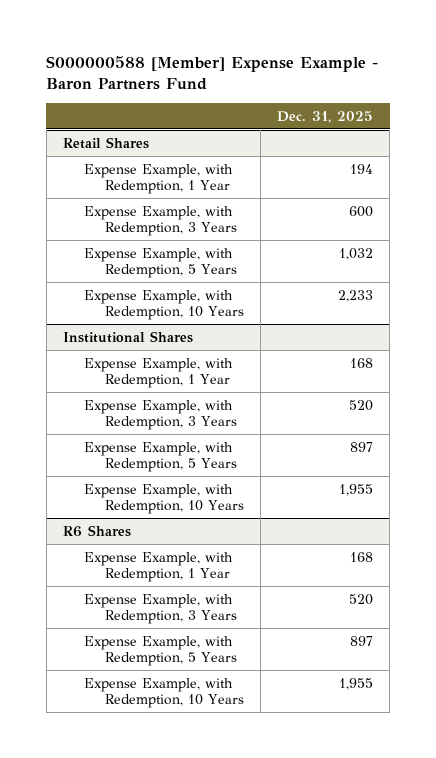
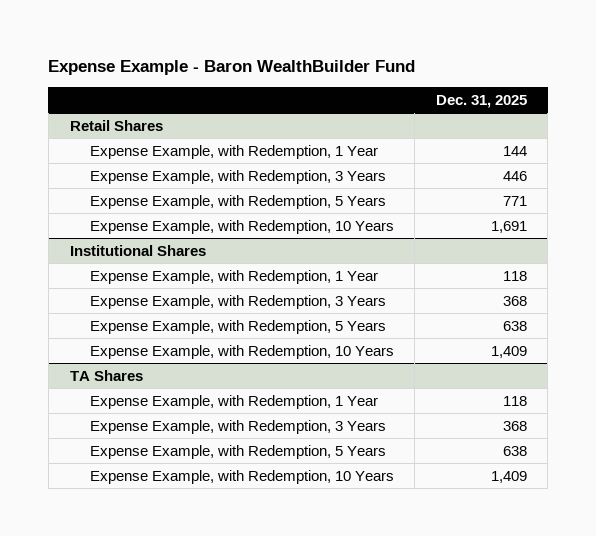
- S000000588 [Member] Expense Example - Baron Partners Fund
+ Expense Example - Baron WealthBuilder Fund
@ Retail Shares
- Expense Example, with Redemption, 1 Year | 194
- Expense Example, with Redemption, 3 Years | 600
- Expense Example, with Redemption, 5 Years | 1,032
- Expense Example, with Redemption, 10 Years | 2,233
+ Expense Example, with Redemption, 1 Year | 144
+ Expense Example, with Redemption, 3 Years | 446
+ Expense Example, with Redemption, 5 Years | 771
+ Expense Example, with Redemption, 10 Years | 1,691
@ Institutional Shares
- Expense Example, with Redemption, 1 Year | 168
- Expense Example, with Redemption, 3 Years | 520
- Expense Example, with Redemption, 5 Years | 897
- Expense Example, with Redemption, 10 Years | 1,955
- R6 Shares
- Expense Example, with Redemption, 1 Year | 168
- Expense Example, with Redemption, 3 Years | 520
- Expense Example, with Redemption, 5 Years | 897
- Expense Example, with Redemption, 10 Years | 1,955
@ Institutional Shares
+ Expense Example, with Redemption, 1 Year | 118
+ Expense Example, with Redemption, 3 Years | 368
+ Expense Example, with Redemption, 5 Years | 638
+ Expense Example, with Redemption, 10 Years | 1,409
+ TA Shares
+ Expense Example, with Redemption, 1 Year | 118
+ Expense Example, with Redemption, 3 Years | 368
+ Expense Example, with Redemption, 5 Years | 638
+ Expense Example, with Redemption, 10 Years | 1,409

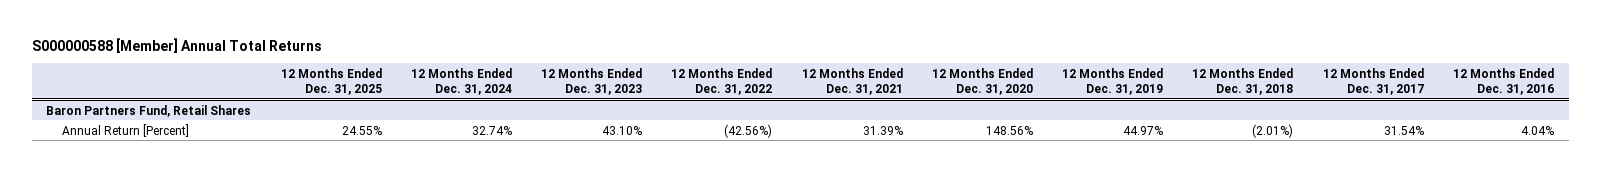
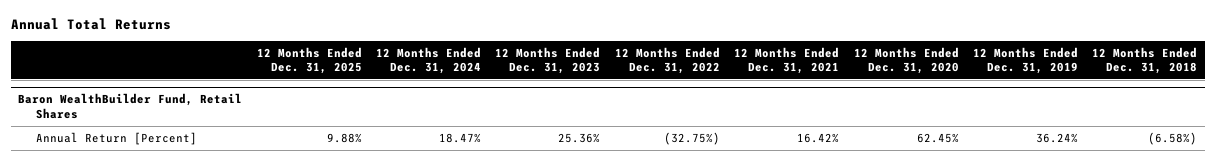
- S000000588 [Member] Annual Total Returns
+ Annual Total Returns
- | 12 Months Ended Dec. 31, 2025 | 12 Months Ended Dec. 31, 2024 | 12 Months Ended Dec. 31, 2023 | 12 Months Ended Dec. 31, 2022 | 12 Months Ended Dec. 31, 2021 | 12 Months Ended Dec. 31, 2020 | 12 Months Ended Dec. 31, 2019 | 12 Months Ended Dec. 31, 2018 | 12 Months Ended Dec. 31, 2017 | 12 Months Ended Dec. 31, 2016
+ | 12 Months Ended Dec. 31, 2025 | 12 Months Ended Dec. 31, 2024 | 12 Months Ended Dec. 31, 2023 | 12 Months Ended Dec. 31, 2022 | 12 Months Ended Dec. 31, 2021 | 12 Months Ended Dec. 31, 2020 | 12 Months Ended Dec. 31, 2019 | 12 Months Ended Dec. 31, 2018
- Baron Partners Fund, Retail Shares
- Annual Return [Percent] | 24.55% | 32.74% | 43.10% | (42.56%) | 31.39% | 148.56% | 44.97% | (2.01%) | 31.54% | 4.04%
+ Baron WealthBuilder Fund, Retail Shares
+ Annual Return [Percent] | 9.88% | 18.47% | 25.36% | (32.75%) | 16.42% | 62.45% | 36.24% | (6.58%)

